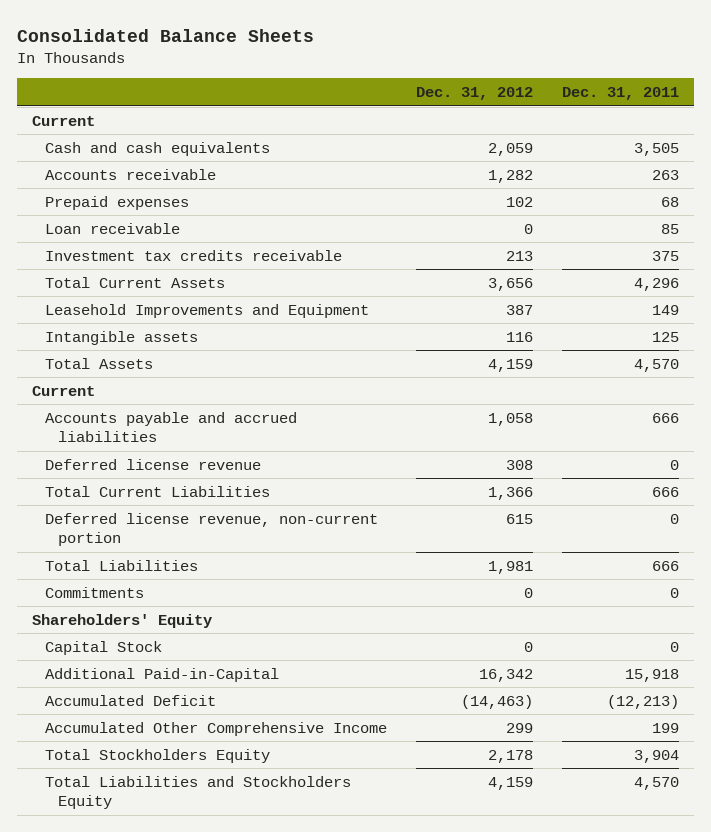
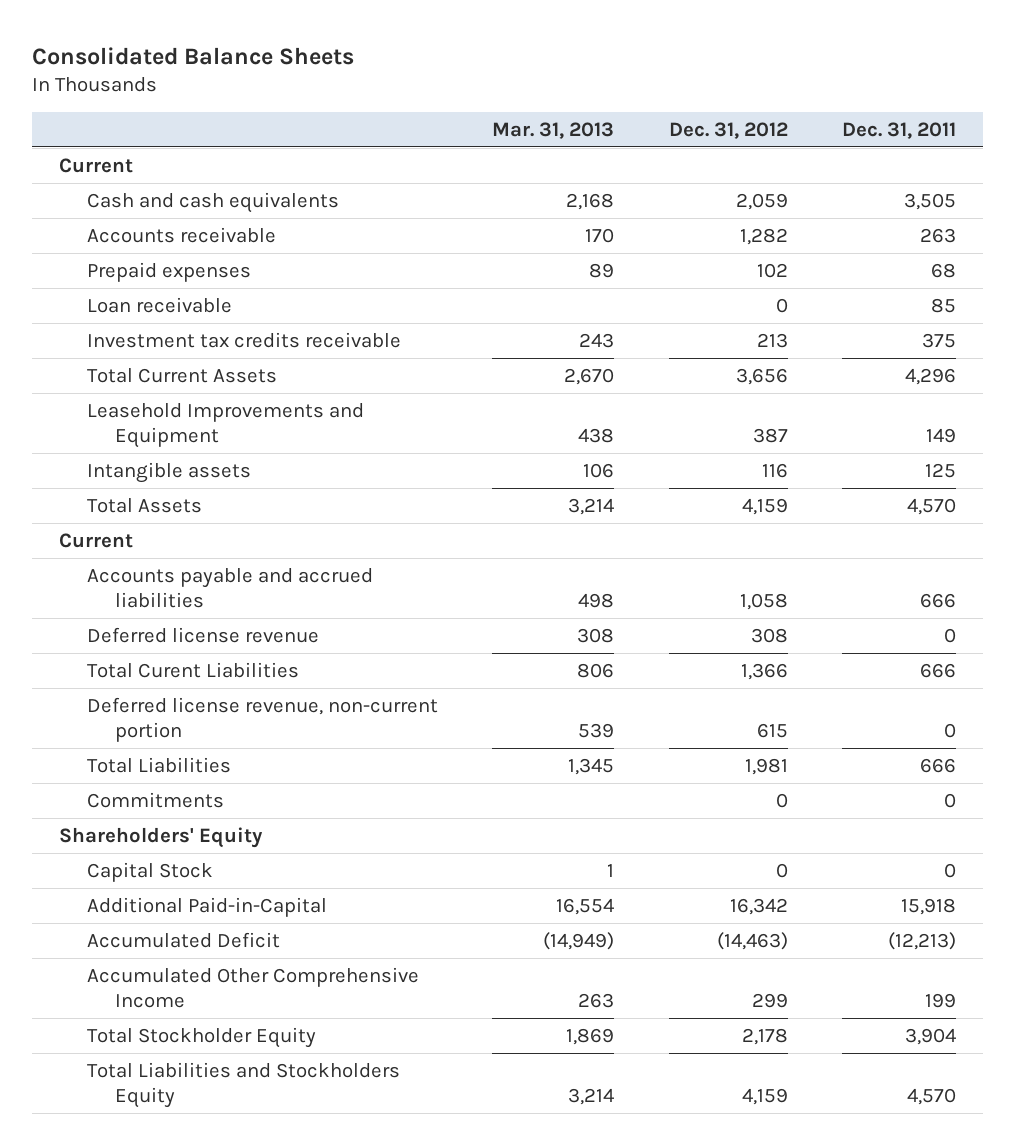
- | Dec. 31, 2012 | Dec. 31, 2011
+ | Mar. 31, 2013 | Dec. 31, 2012 | Dec. 31, 2011
- Total Current Liabilities | 1,366 | 666
+ Total Curent Liabilities | 806 | 1,366 | 666
- Total Stockholders Equity | 2,178 | 3,904
+ Total Stockholder Equity | 1,869 | 2,178 | 3,904

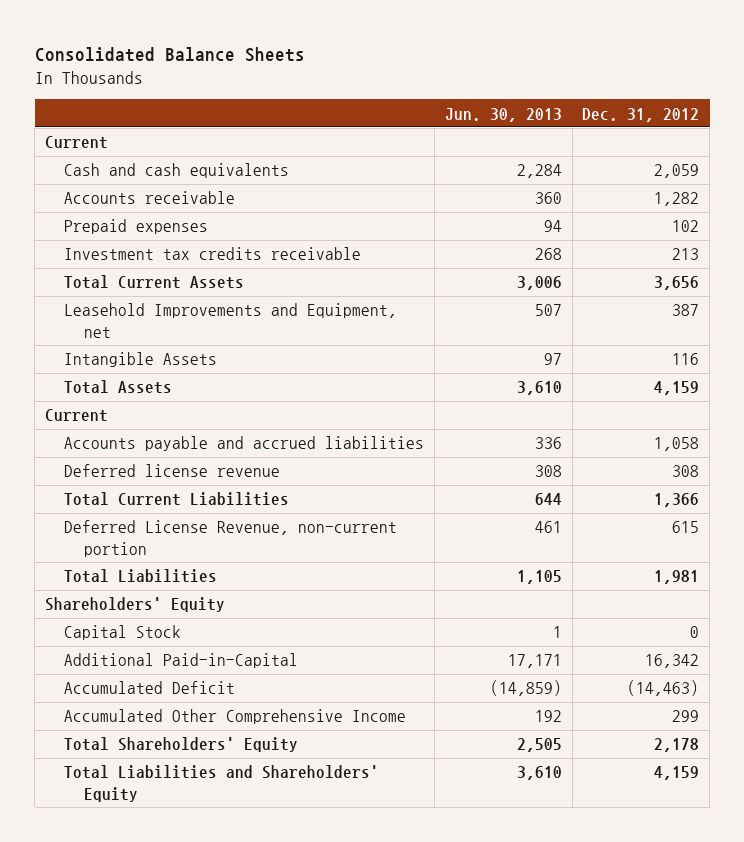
- | Mar. 31, 2013 | Dec. 31, 2012 | Dec. 31, 2011
+ | Jun. 30, 2013 | Dec. 31, 2012
- Loan receivable | | 0 | 85
- Leasehold Improvements and Equipment | 438 | 387 | 149
- Intangible assets | 106 | 116 | 125
+ Leasehold Improvements and Equipment, net | 507 | 387
+ Intangible Assets | 97 | 116
- Total Curent Liabilities | 806 | 1,366 | 666
- Deferred license revenue, non-current portion | 539 | 615 | 0
+ Total Current Liabilities | 644 | 1,366
+ Deferred License Revenue, non-current portion | 461 | 615
- Commitments | | 0 | 0
- Total Stockholder Equity | 1,869 | 2,178 | 3,904
- Total Liabilities and Stockholders Equity | 3,214 | 4,159 | 4,570
+ Total Shareholders' Equity | 2,505 | 2,178
+ Total Liabilities and Shareholders' Equity | 3,610 | 4,159

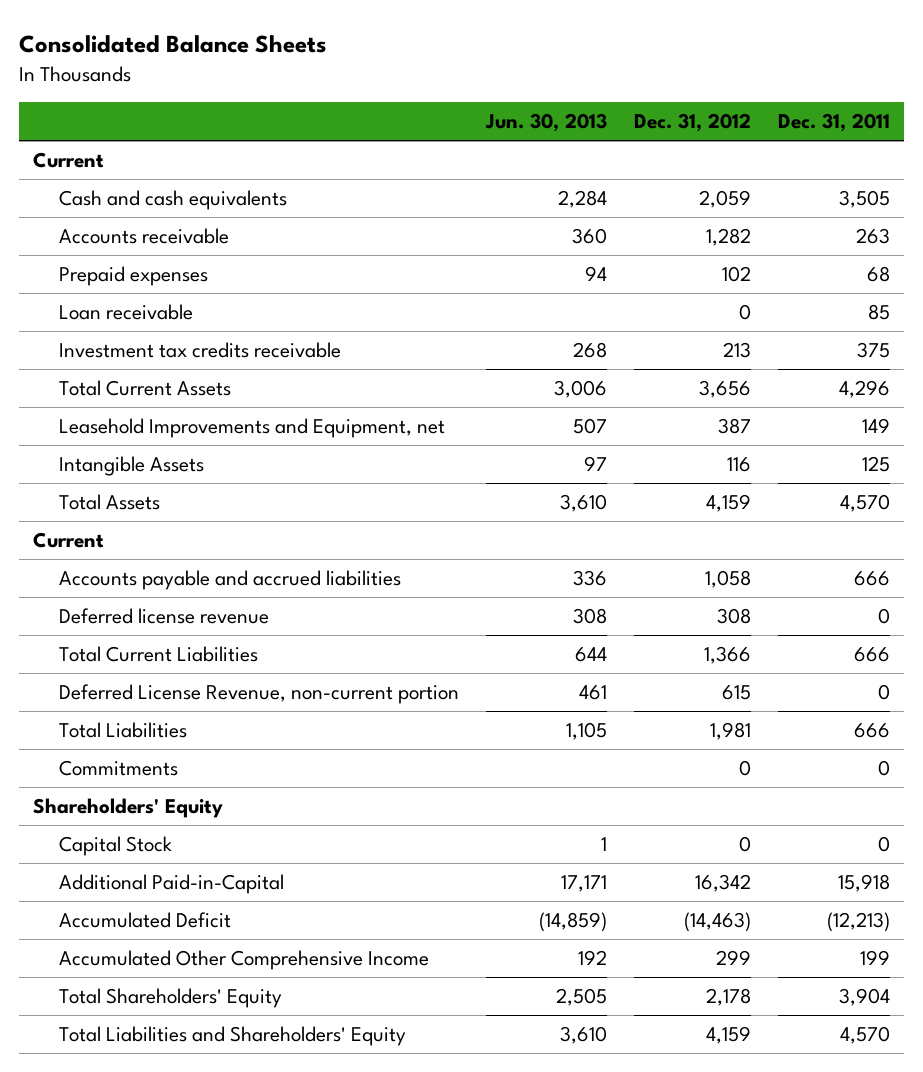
- | Jun. 30, 2013 | Dec. 31, 2012
+ | Jun. 30, 2013 | Dec. 31, 2012 | Dec. 31, 2011
+ Loan receivable | | 0 | 85
+ Commitments | | 0 | 0

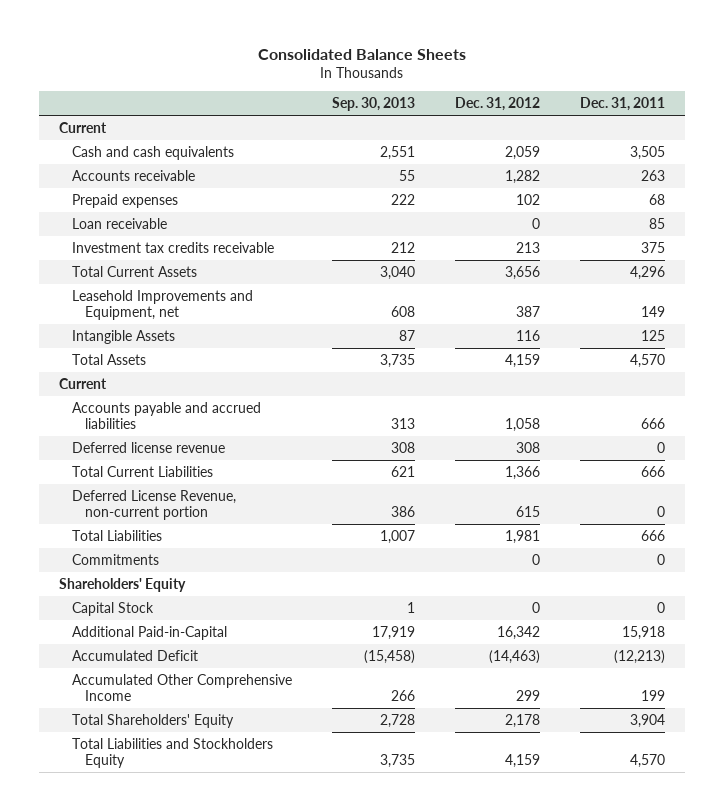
- | Jun. 30, 2013 | Dec. 31, 2012 | Dec. 31, 2011
+ | Sep. 30, 2013 | Dec. 31, 2012 | Dec. 31, 2011
- Total Liabilities and Shareholders' Equity | 3,610 | 4,159 | 4,570
+ Total Liabilities and Stockholders Equity | 3,735 | 4,159 | 4,570

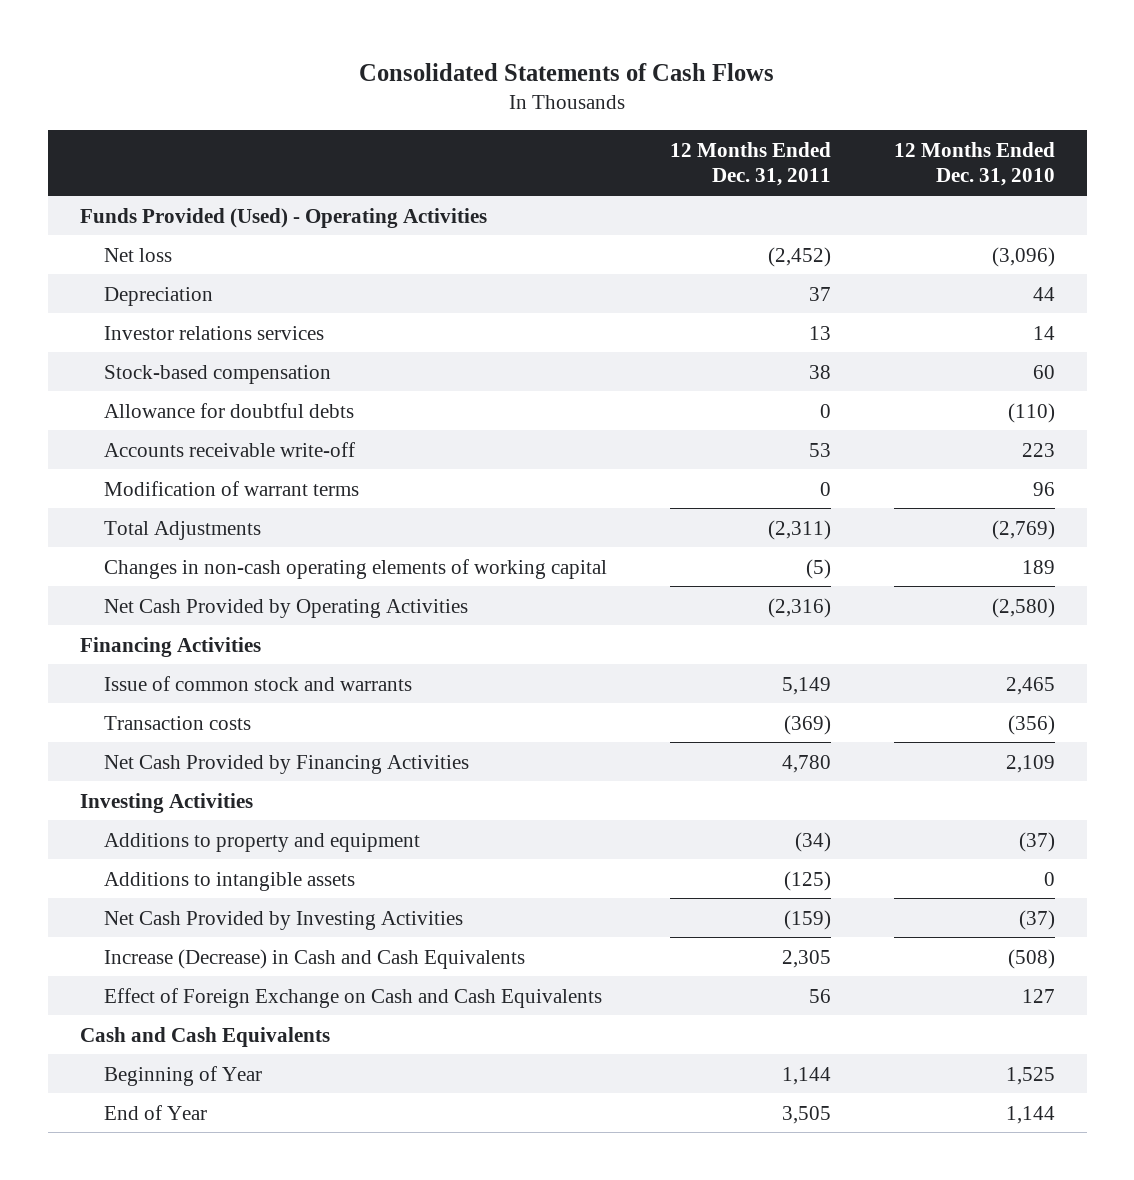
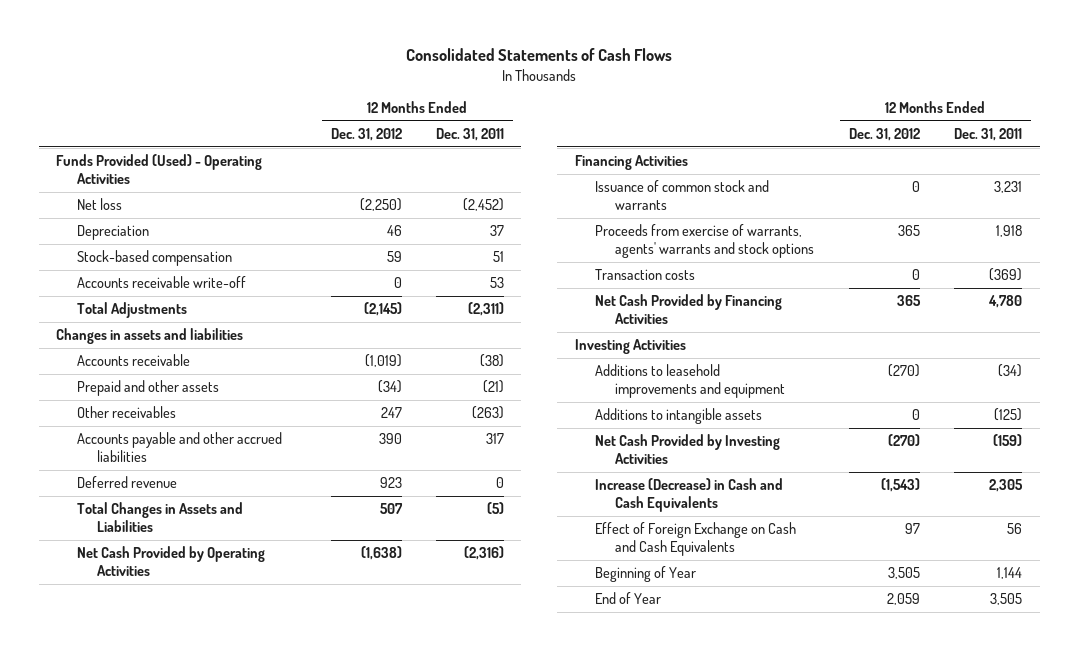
- | 12 Months Ended Dec. 31, 2011 | 12 Months Ended Dec. 31, 2010
+ | 12 Months Ended Dec. 31, 2012 | 12 Months Ended Dec. 31, 2011
- Investor relations services | 13 | 14
- Stock-based compensation | 38 | 60
- Allowance for doubtful debts | 0 | (110)
+ Stock-based compensation | 59 | 51
- Modification of warrant terms | 0 | 96
- Changes in non-cash operating elements of working capital | (5) | 189
+ Changes in assets and liabilities
+ Accounts receivable | (1,019) | (38)
+ Prepaid and other assets | (34) | (21)
+ Other receivables | 247 | (263)
+ Accounts payable and other accrued liabilities | 390 | 317
+ Deferred revenue | 923 | 0
+ Total Changes in Assets and Liabilities | 507 | (5)
- Issue of common stock and warrants | 5,149 | 2,465
+ Issuance of common stock and warrants | 0 | 3,231
+ Proceeds from exercise of warrants, agents' warrants and stock options | 365 | 1,918
- Additions to property and equipment | (34) | (37)
+ Additions to leasehold improvements and equipment | (270) | (34)
- Cash and Cash Equivalents

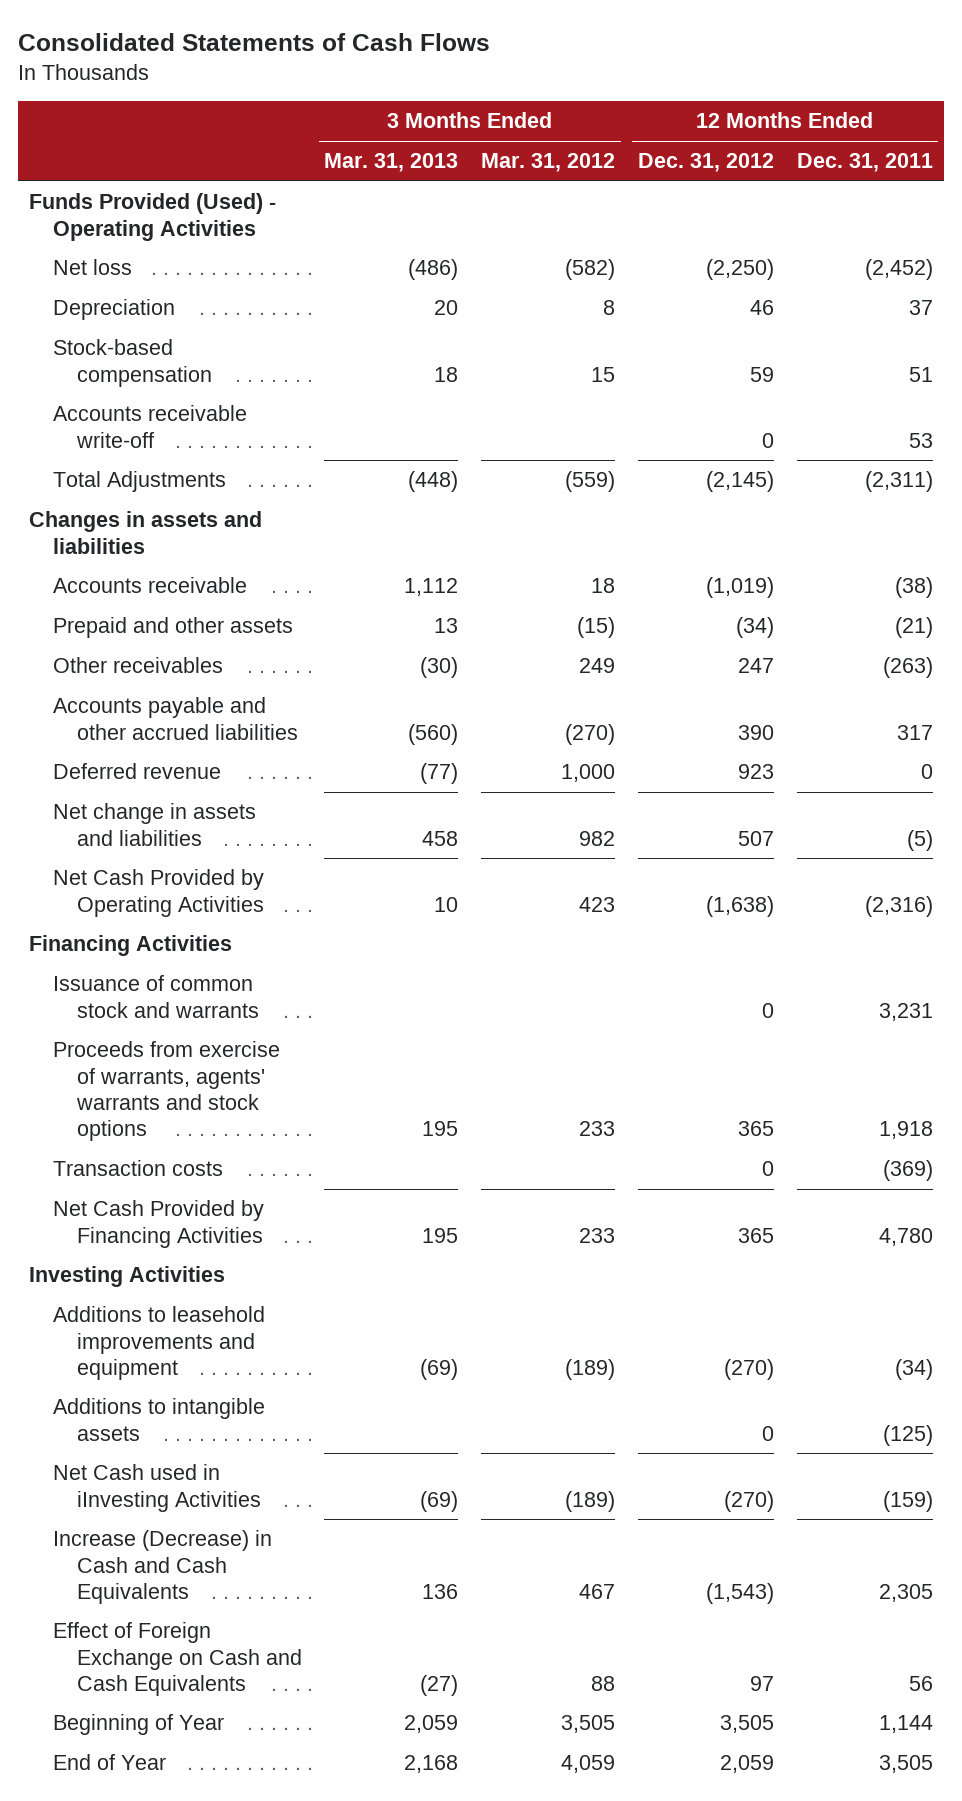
- | 12 Months Ended Dec. 31, 2012 | 12 Months Ended Dec. 31, 2011
+ | 3 Months Ended Mar. 31, 2013 | 3 Months Ended Mar. 31, 2012 | 12 Months Ended Dec. 31, 2012 | 12 Months Ended Dec. 31, 2011
- Total Changes in Assets and Liabilities | 507 | (5)
+ Net change in assets and liabilities | 458 | 982 | 507 | (5)
- Net Cash Provided by Investing Activities | (270) | (159)
+ Net Cash used in iInvesting Activities | (69) | (189) | (270) | (159)

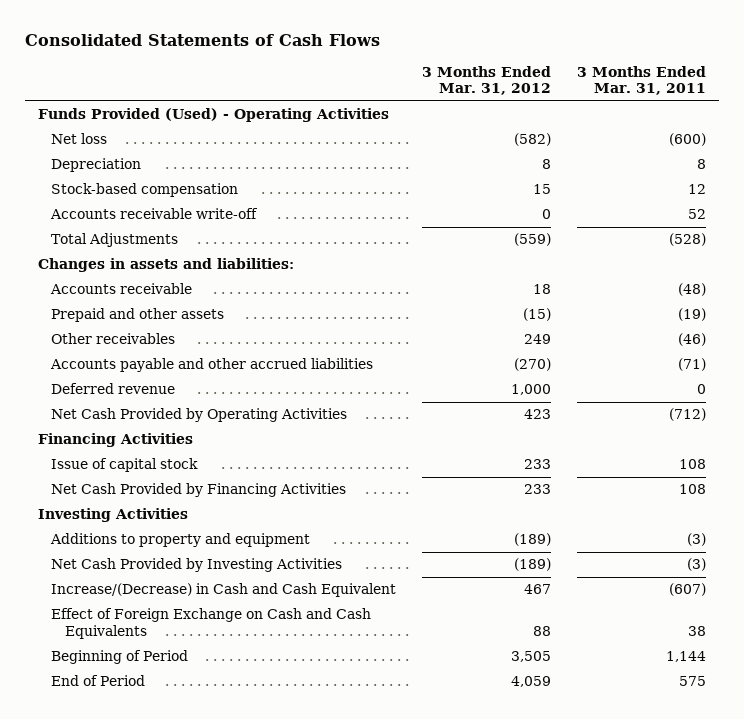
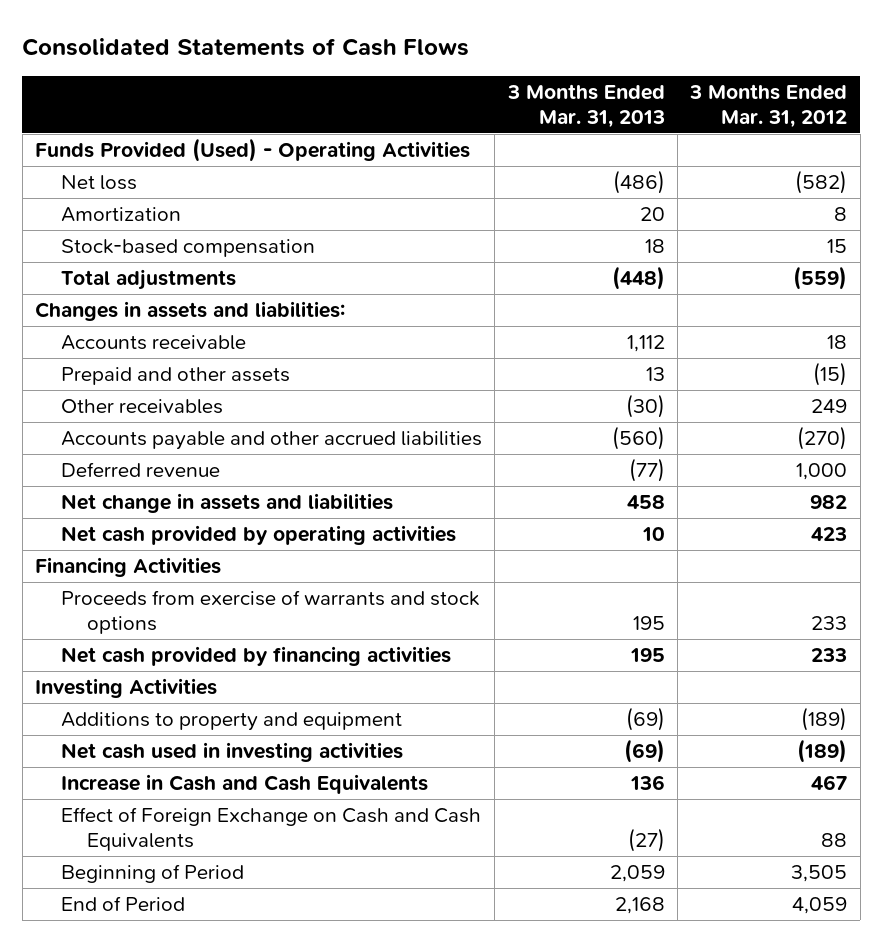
- | 3 Months Ended Mar. 31, 2012 | 3 Months Ended Mar. 31, 2011
+ | 3 Months Ended Mar. 31, 2013 | 3 Months Ended Mar. 31, 2012
- Depreciation | 8 | 8
+ Amortization | 20 | 8
- Accounts receivable write-off | 0 | 52
- Total Adjustments | (559) | (528)
+ Total adjustments | (448) | (559)
- Net Cash Provided by Operating Activities | 423 | (712)
+ Net change in assets and liabilities | 458 | 982
+ Net cash provided by operating activities | 10 | 423
- Issue of capital stock | 233 | 108
- Net Cash Provided by Financing Activities | 233 | 108
+ Proceeds from exercise of warrants and stock options | 195 | 233
+ Net cash provided by financing activities | 195 | 233
- Net Cash Provided by Investing Activities | (189) | (3)
- Increase/(Decrease) in Cash and Cash Equivalent | 467 | (607)
+ Net cash used in investing activities | (69) | (189)
+ Increase in Cash and Cash Equivalents | 136 | 467

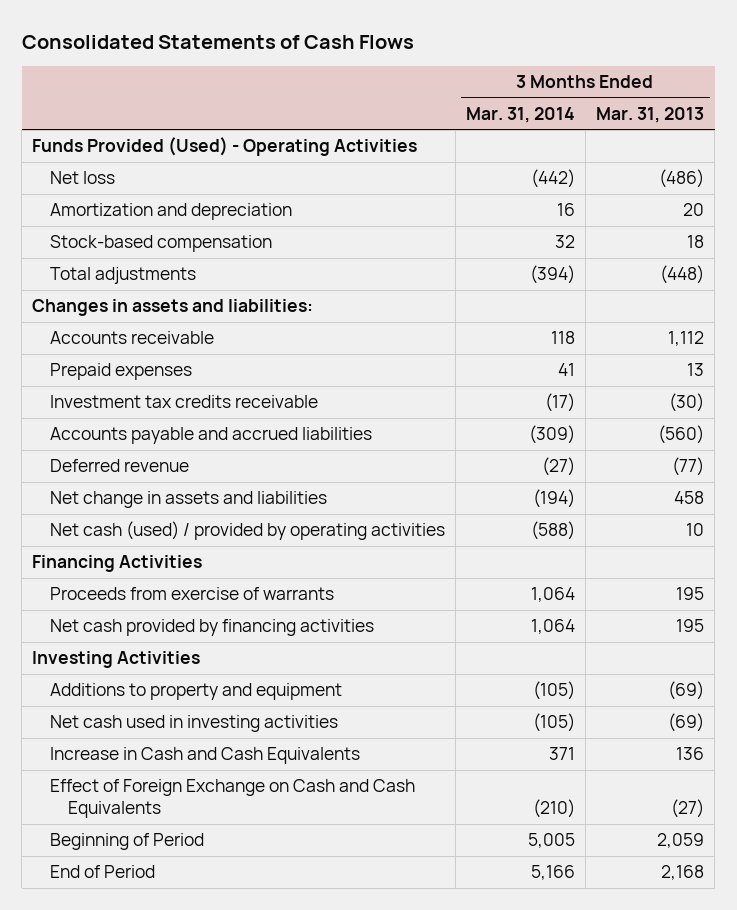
- | 3 Months Ended Mar. 31, 2013 | 3 Months Ended Mar. 31, 2012
+ | 3 Months Ended Mar. 31, 2014 | 3 Months Ended Mar. 31, 2013
- Amortization | 20 | 8
+ Amortization and depreciation | 16 | 20
- Prepaid and other assets | 13 | (15)
- Other receivables | (30) | 249
- Accounts payable and other accrued liabilities | (560) | (270)
+ Prepaid expenses | 41 | 13
+ Investment tax credits receivable | (17) | (30)
+ Accounts payable and accrued liabilities | (309) | (560)
- Net cash provided by operating activities | 10 | 423
+ Net cash (used) / provided by operating activities | (588) | 10
- Proceeds from exercise of warrants and stock options | 195 | 233
+ Proceeds from exercise of warrants | 1,064 | 195

